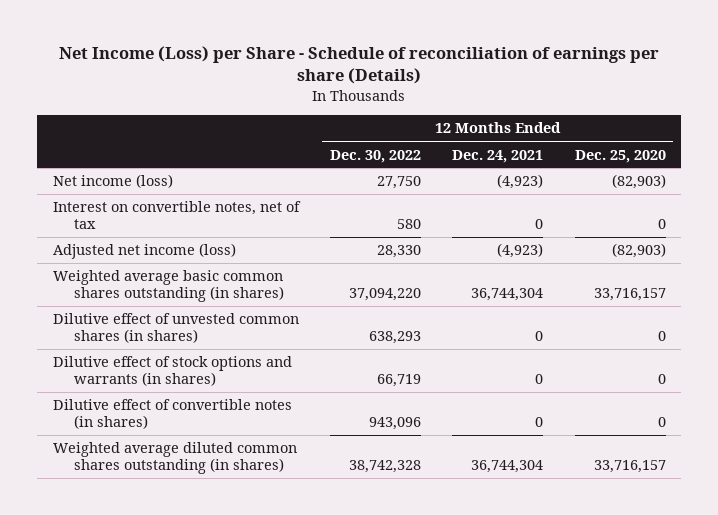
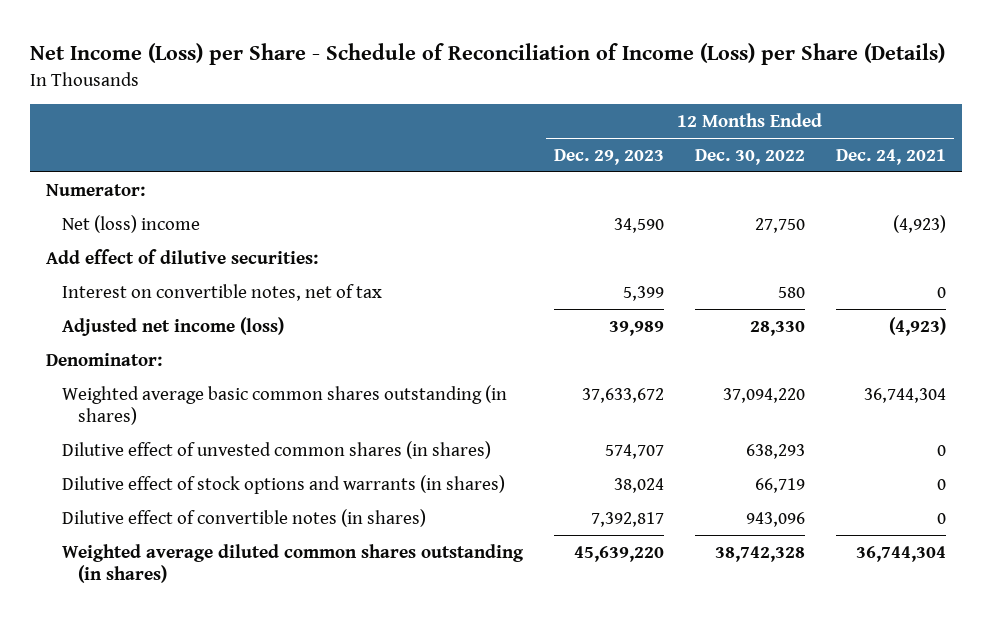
- Net Income (Loss) per Share - Schedule of reconciliation of earnings per share (Details)
+ Net Income (Loss) per Share - Schedule of Reconciliation of Income (Loss) per Share (Details)
- | 12 Months Ended Dec. 30, 2022 | 12 Months Ended Dec. 24, 2021 | 12 Months Ended Dec. 25, 2020
+ | 12 Months Ended Dec. 29, 2023 | 12 Months Ended Dec. 30, 2022 | 12 Months Ended Dec. 24, 2021
- Net income (loss) | 27,750 | (4,923) | (82,903)
+ Numerator:
+ Net (loss) income | 34,590 | 27,750 | (4,923)
+ Add effect of dilutive securities:
+ Denominator:

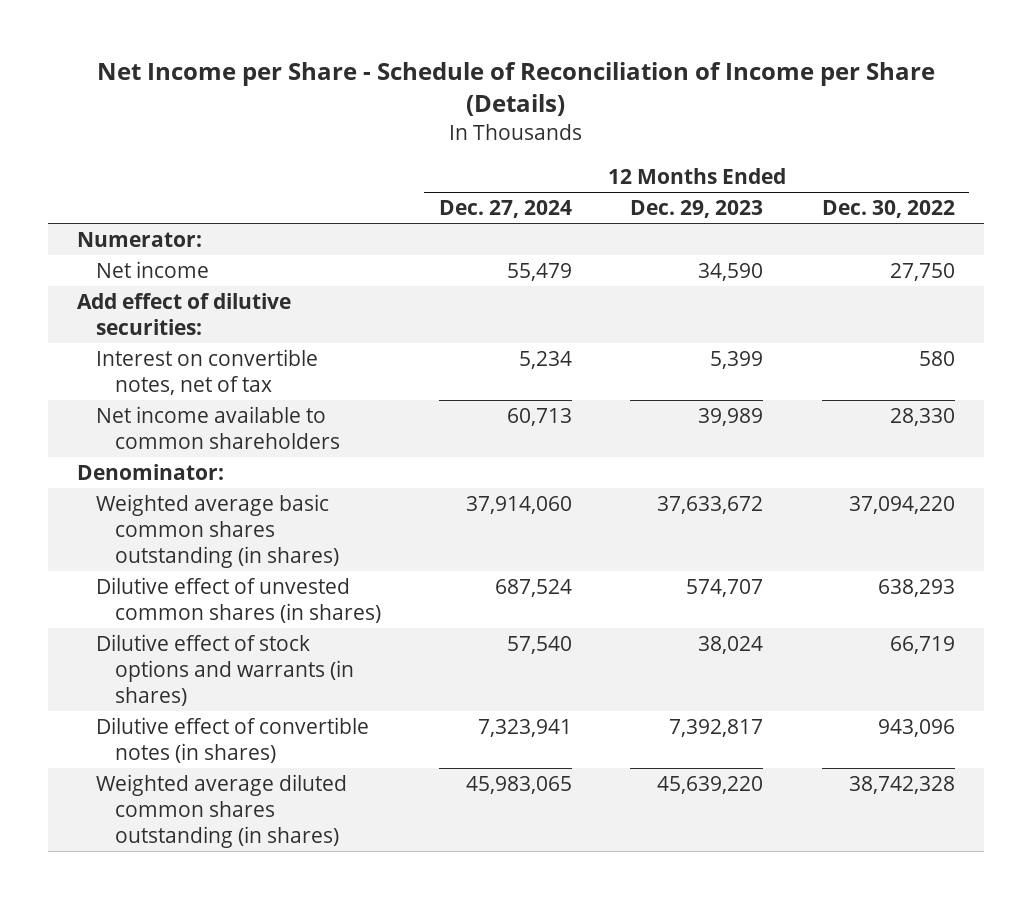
- Net Income (Loss) per Share - Schedule of Reconciliation of Income (Loss) per Share (Details)
+ Net Income per Share - Schedule of Reconciliation of Income per Share (Details)
- | 12 Months Ended Dec. 29, 2023 | 12 Months Ended Dec. 30, 2022 | 12 Months Ended Dec. 24, 2021
+ | 12 Months Ended Dec. 27, 2024 | 12 Months Ended Dec. 29, 2023 | 12 Months Ended Dec. 30, 2022
- Net (loss) income | 34,590 | 27,750 | (4,923)
+ Net income | 55,479 | 34,590 | 27,750
- Adjusted net income (loss) | 39,989 | 28,330 | (4,923)
+ Net income available to common shareholders | 60,713 | 39,989 | 28,330

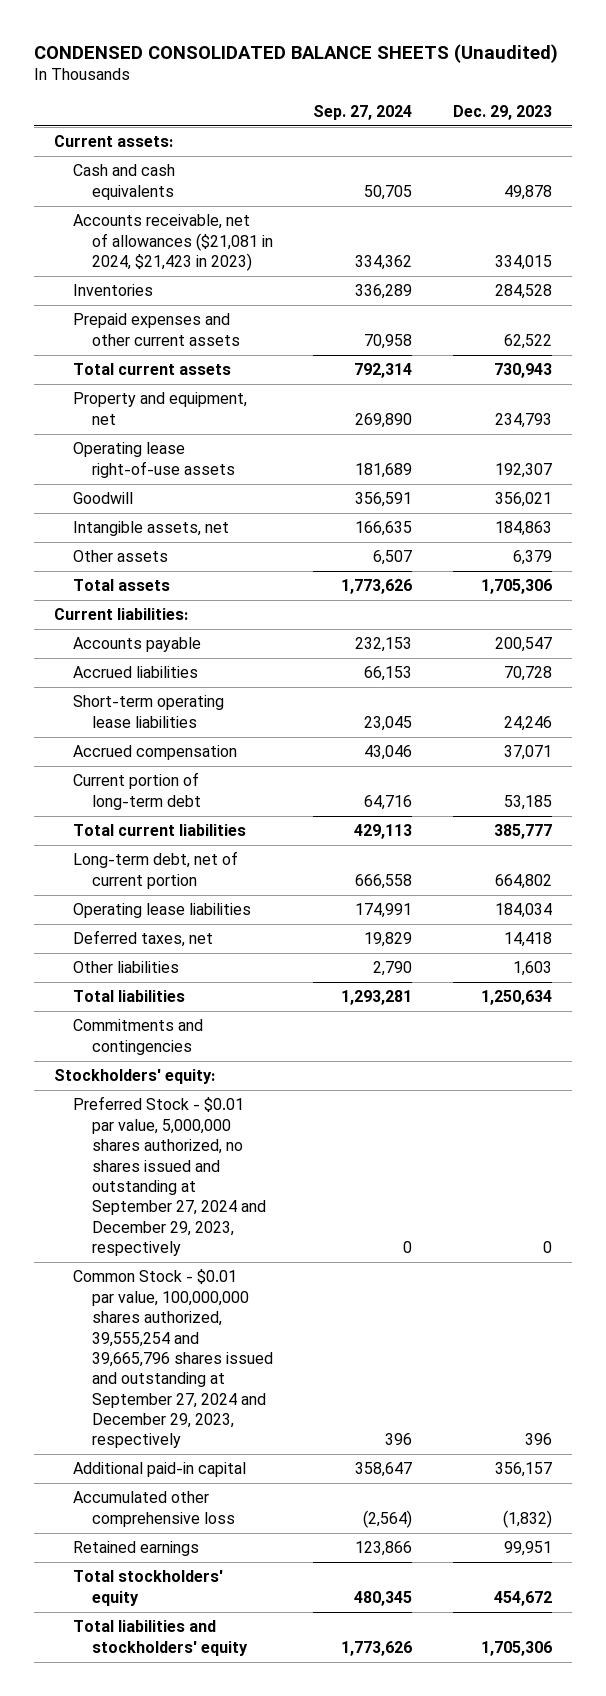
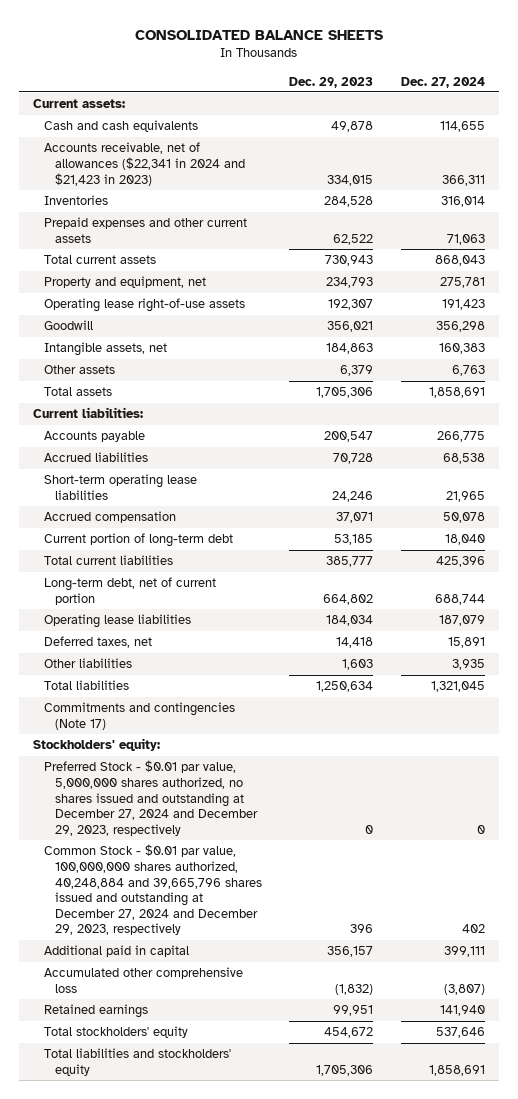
- CONDENSED CONSOLIDATED BALANCE SHEETS (Unaudited)
+ CONSOLIDATED BALANCE SHEETS
- | Sep. 27, 2024 | Dec. 29, 2023
+ | Dec. 29, 2023 | Dec. 27, 2024
- Accounts receivable, net of allowances ($21,081 in 2024, $21,423 in 2023) | 334,362 | 334,015
+ Accounts receivable, net of allowances ($22,341 in 2024 and $21,423 in 2023) | 334,015 | 366,311
- Commitments and contingencies
+ Commitments and contingencies (Note 17)
- Preferred Stock - $0.01 par value, 5,000,000 shares authorized, no shares issued and outstanding at September 27, 2024 and December 29, 2023, respectively | 0 | 0
- Common Stock - $0.01 par value, 100,000,000 shares authorized, 39,555,254 and 39,665,796 shares issued and outstanding at September 27, 2024 and December 29, 2023, respectively | 396 | 396
- Additional paid-in capital | 358,647 | 356,157
+ Preferred Stock - $0.01 par value, 5,000,000 shares authorized, no shares issued and outstanding at December 27, 2024 and December 29, 2023, respectively | 0 | 0
+ Common Stock - $0.01 par value, 100,000,000 shares authorized, 40,248,884 and 39,665,796 shares issued and outstanding at December 27, 2024 and December 29, 2023, respectively | 396 | 402
+ Additional paid in capital | 356,157 | 399,111

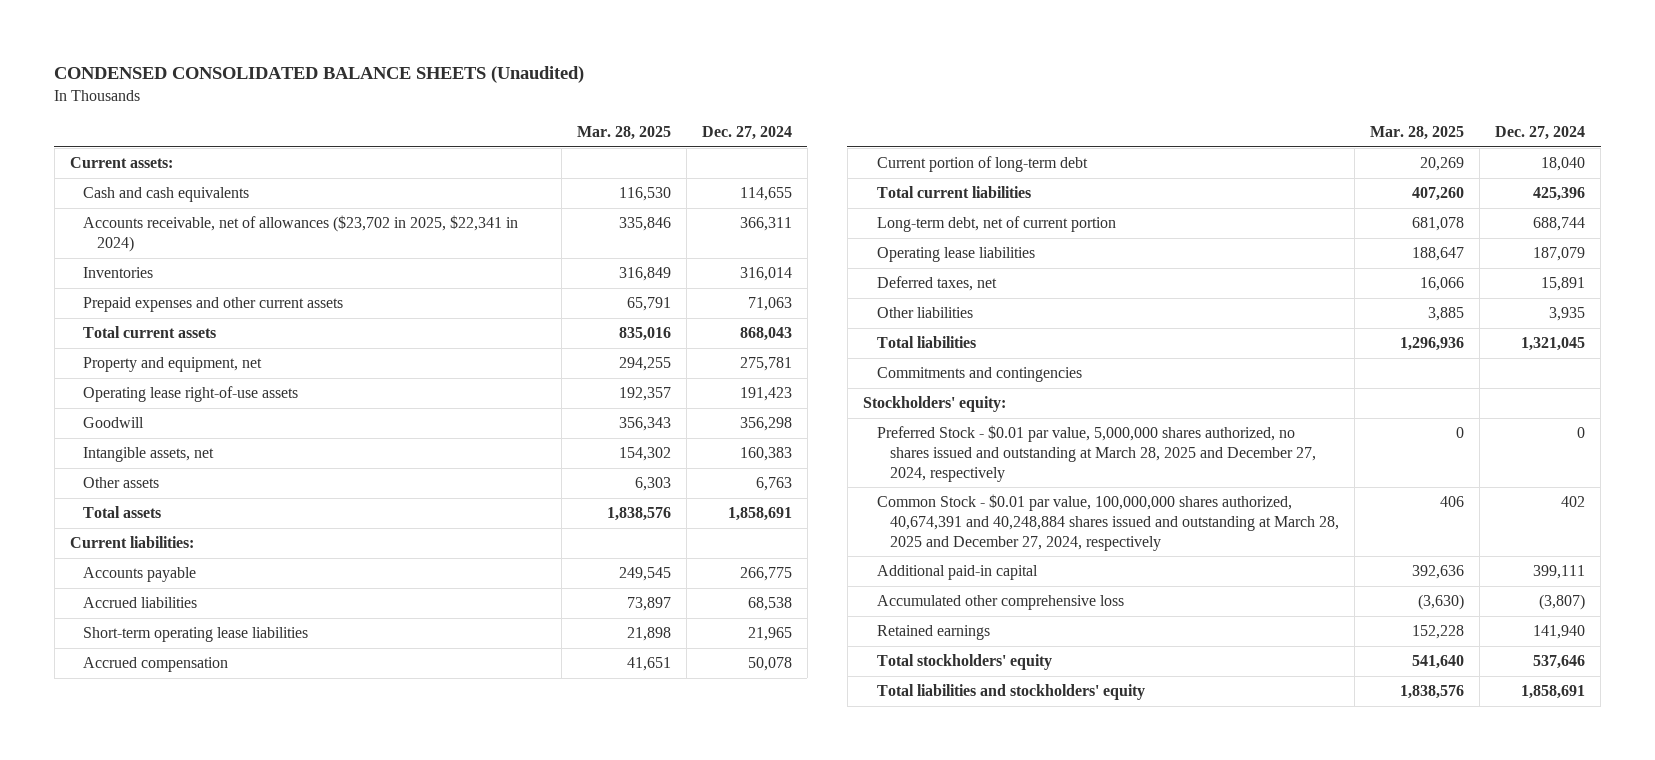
- CONSOLIDATED BALANCE SHEETS
+ CONDENSED CONSOLIDATED BALANCE SHEETS (Unaudited)
- | Dec. 29, 2023 | Dec. 27, 2024
+ | Mar. 28, 2025 | Dec. 27, 2024
- Accounts receivable, net of allowances ($22,341 in 2024 and $21,423 in 2023) | 334,015 | 366,311
+ Accounts receivable, net of allowances ($23,702 in 2025, $22,341 in 2024) | 335,846 | 366,311
- Commitments and contingencies (Note 17)
+ Commitments and contingencies
- Preferred Stock - $0.01 par value, 5,000,000 shares authorized, no shares issued and outstanding at December 27, 2024 and December 29, 2023, respectively | 0 | 0
- Common Stock - $0.01 par value, 100,000,000 shares authorized, 40,248,884 and 39,665,796 shares issued and outstanding at December 27, 2024 and December 29, 2023, respectively | 396 | 402
- Additional paid in capital | 356,157 | 399,111
+ Preferred Stock - $0.01 par value, 5,000,000 shares authorized, no shares issued and outstanding at March 28, 2025 and December 27, 2024, respectively | 0 | 0
+ Common Stock - $0.01 par value, 100,000,000 shares authorized, 40,674,391 and 40,248,884 shares issued and outstanding at March 28, 2025 and December 27, 2024, respectively | 406 | 402
+ Additional paid-in capital | 392,636 | 399,111

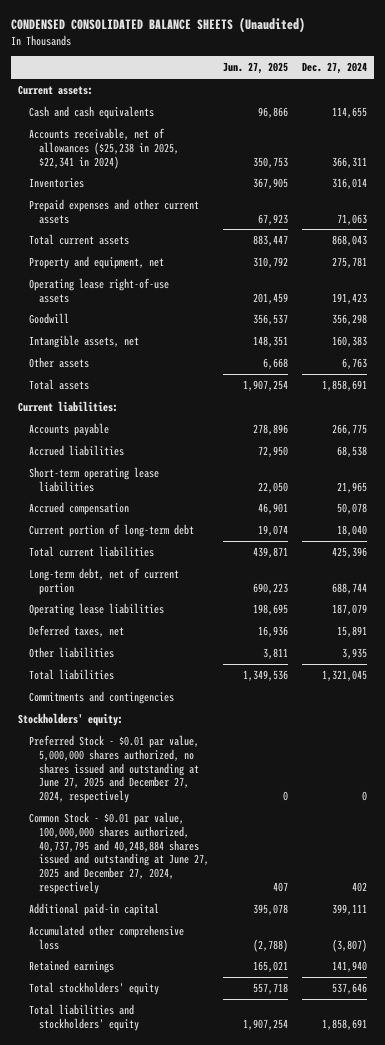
- | Mar. 28, 2025 | Dec. 27, 2024
+ | Jun. 27, 2025 | Dec. 27, 2024
- Accounts receivable, net of allowances ($23,702 in 2025, $22,341 in 2024) | 335,846 | 366,311
+ Accounts receivable, net of allowances ($25,238 in 2025, $22,341 in 2024) | 350,753 | 366,311
- Preferred Stock - $0.01 par value, 5,000,000 shares authorized, no shares issued and outstanding at March 28, 2025 and December 27, 2024, respectively | 0 | 0
- Common Stock - $0.01 par value, 100,000,000 shares authorized, 40,674,391 and 40,248,884 shares issued and outstanding at March 28, 2025 and December 27, 2024, respectively | 406 | 402
+ Preferred Stock - $0.01 par value, 5,000,000 shares authorized, no shares issued and outstanding at June 27, 2025 and December 27, 2024, respectively | 0 | 0
+ Common Stock - $0.01 par value, 100,000,000 shares authorized, 40,737,795 and 40,248,884 shares issued and outstanding at June 27, 2025 and December 27, 2024, respectively | 407 | 402

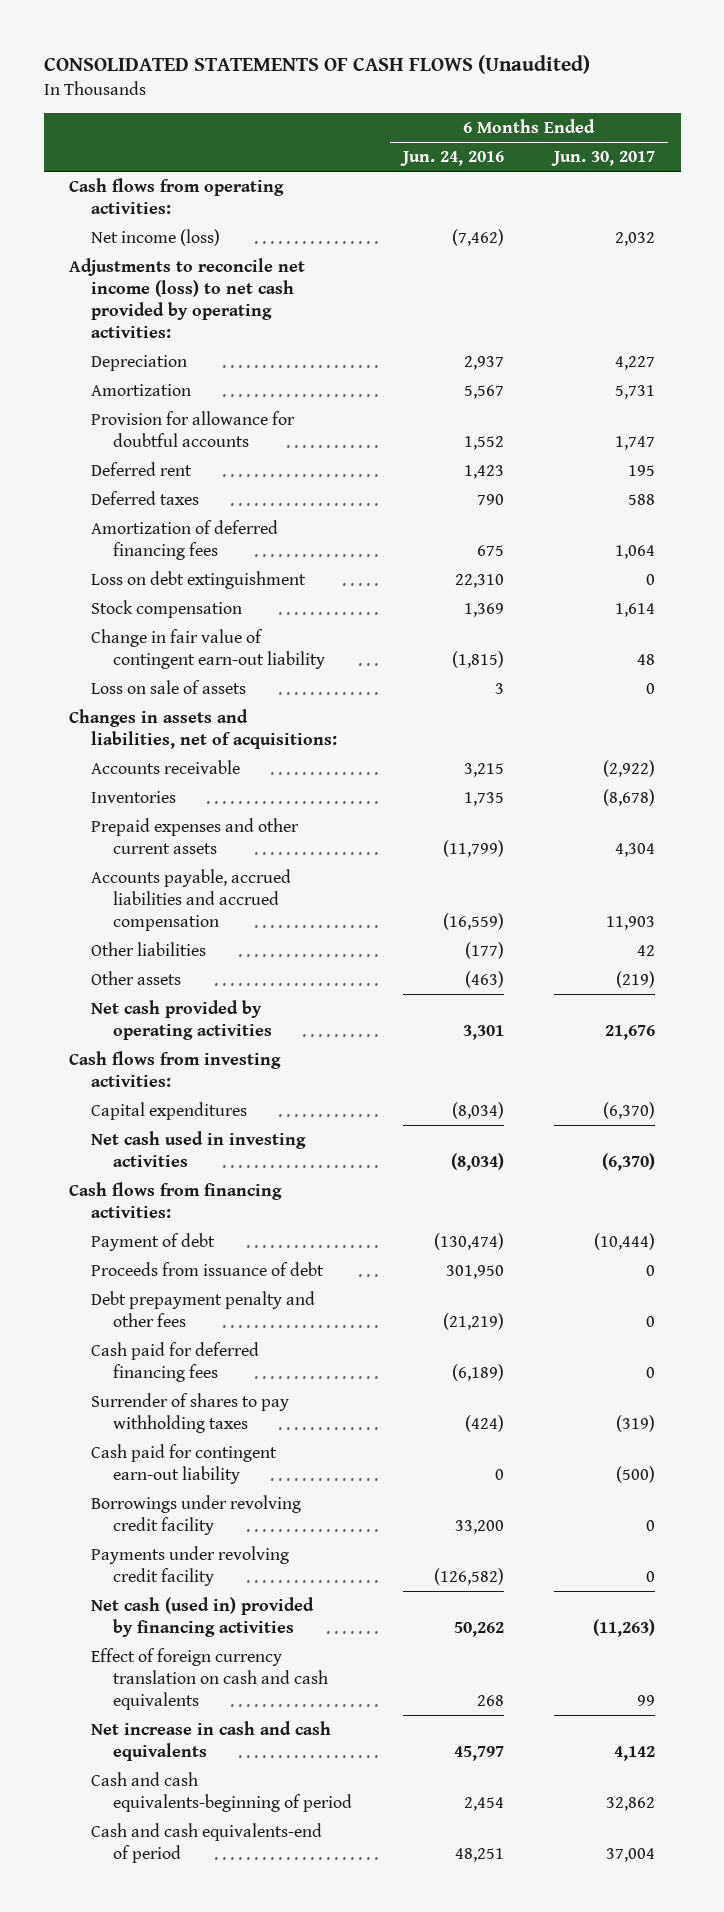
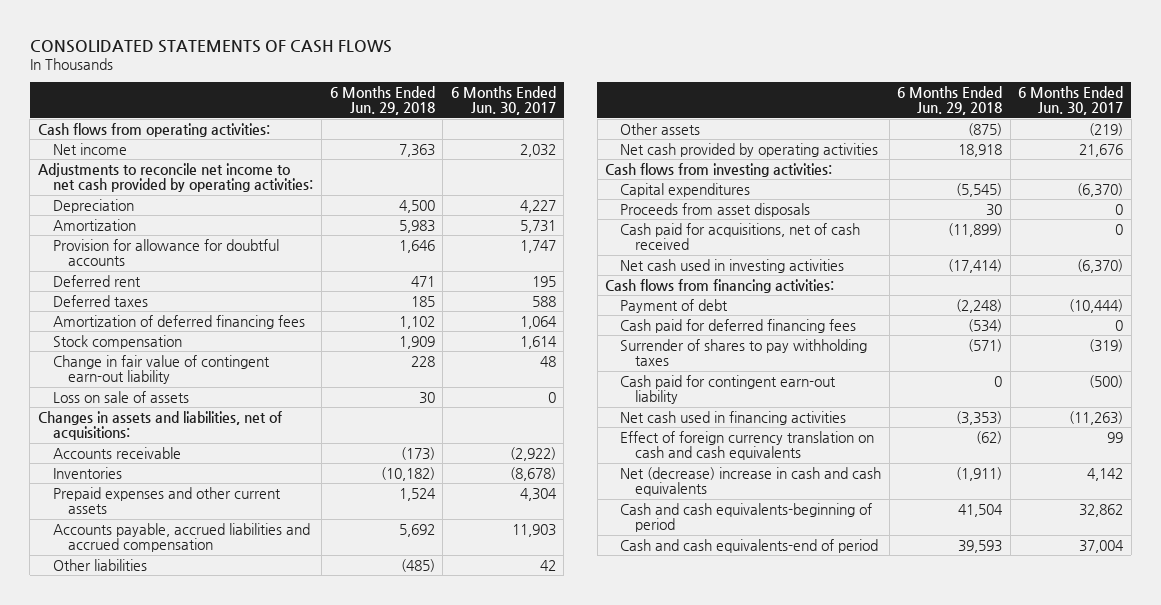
- CONSOLIDATED STATEMENTS OF CASH FLOWS (Unaudited)
+ CONSOLIDATED STATEMENTS OF CASH FLOWS
- | 6 Months Ended Jun. 24, 2016 | 6 Months Ended Jun. 30, 2017
+ | 6 Months Ended Jun. 29, 2018 | 6 Months Ended Jun. 30, 2017
- Net income (loss) | (7,462) | 2,032
- Adjustments to reconcile net income (loss) to net cash provided by operating activities:
+ Net income | 7,363 | 2,032
+ Adjustments to reconcile net income to net cash provided by operating activities:
- Loss on debt extinguishment | 22,310 | 0
+ Proceeds from asset disposals | 30 | 0
+ Cash paid for acquisitions, net of cash received | (11,899) | 0
- Proceeds from issuance of debt | 301,950 | 0
- Debt prepayment penalty and other fees | (21,219) | 0
- Borrowings under revolving credit facility | 33,200 | 0
- Payments under revolving credit facility | (126,582) | 0
- Net cash (used in) provided by financing activities | 50,262 | (11,263)
+ Net cash used in financing activities | (3,353) | (11,263)
- Net increase in cash and cash equivalents | 45,797 | 4,142
+ Net (decrease) increase in cash and cash equivalents | (1,911) | 4,142

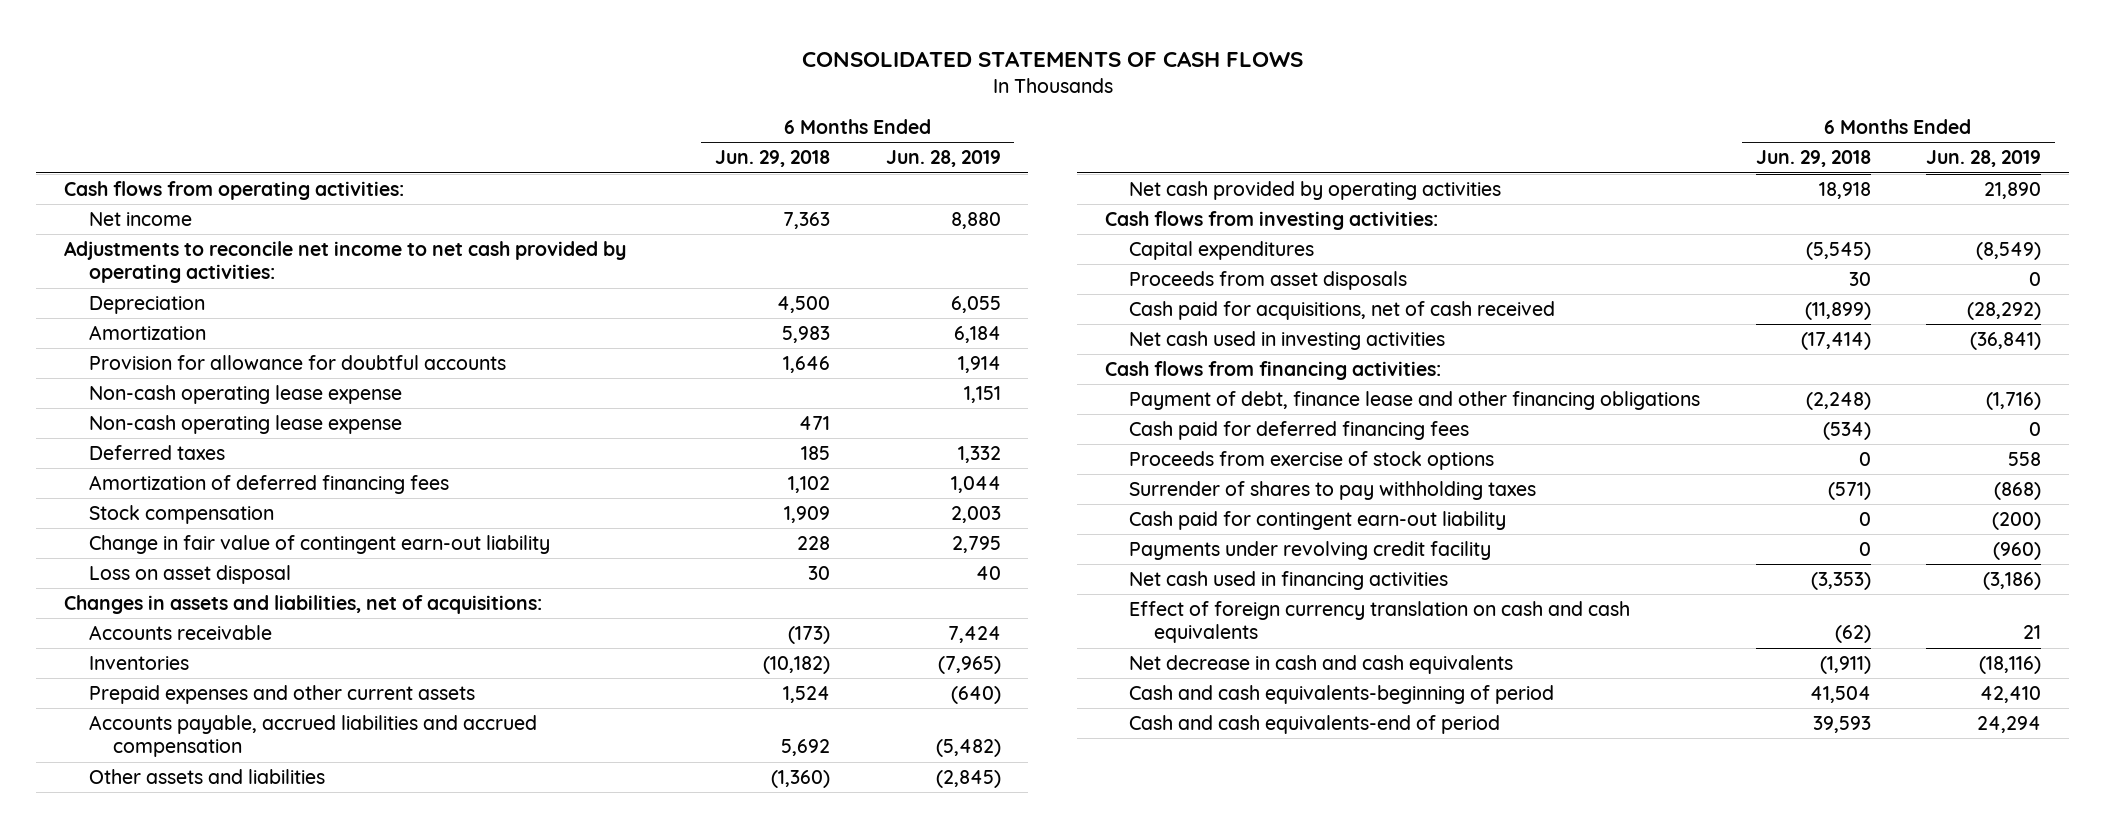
- | 6 Months Ended Jun. 29, 2018 | 6 Months Ended Jun. 30, 2017
+ | 6 Months Ended Jun. 29, 2018 | 6 Months Ended Jun. 28, 2019
- Deferred rent | 471 | 195
+ Non-cash operating lease expense | | 1,151
+ Non-cash operating lease expense | 471 |
- Loss on sale of assets | 30 | 0
+ Loss on asset disposal | 30 | 40
- Other liabilities | (485) | 42
- Other assets | (875) | (219)
+ Other assets and liabilities | (1,360) | (2,845)
- Payment of debt | (2,248) | (10,444)
+ Payment of debt, finance lease and other financing obligations | (2,248) | (1,716)
+ Proceeds from exercise of stock options | 0 | 558
+ Payments under revolving credit facility | 0 | (960)
- Net (decrease) increase in cash and cash equivalents | (1,911) | 4,142
+ Net decrease in cash and cash equivalents | (1,911) | (18,116)

